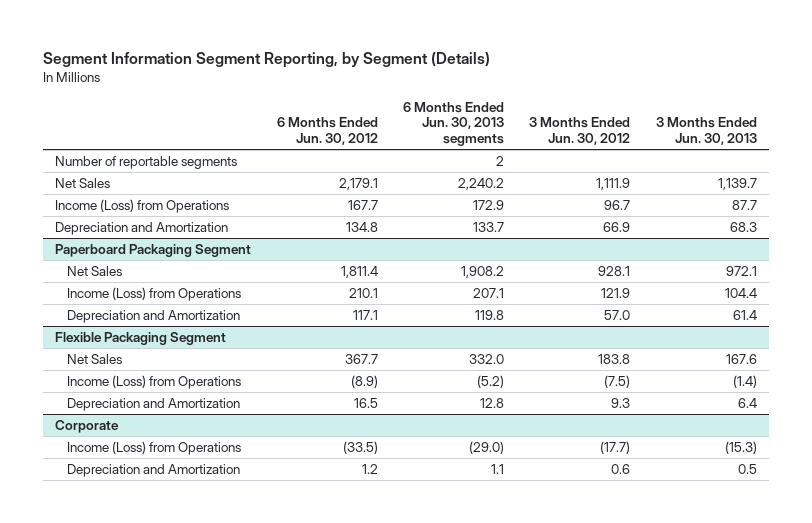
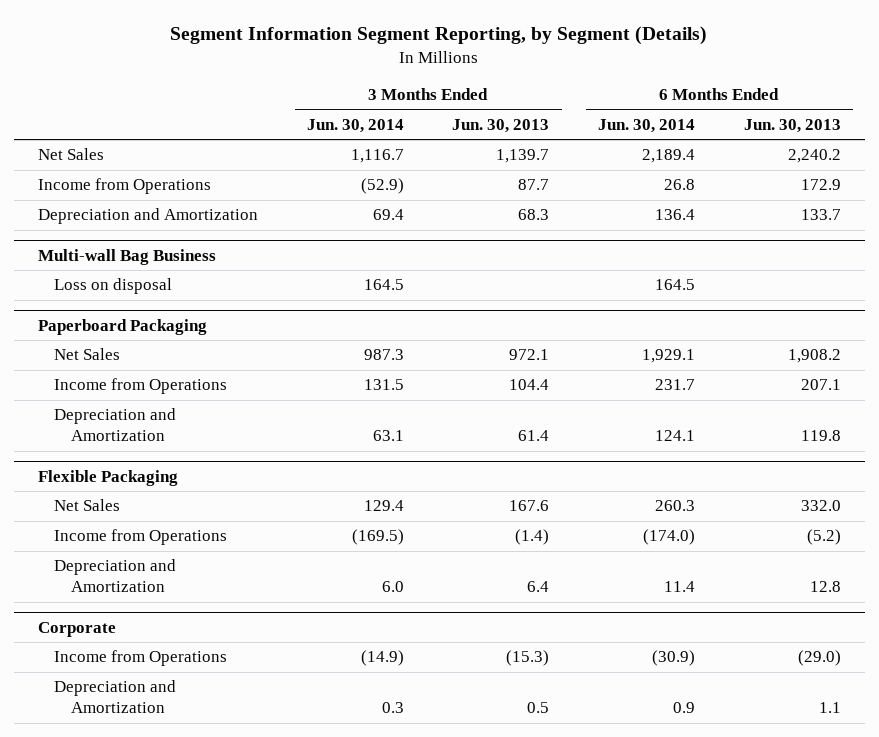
- | 6 Months Ended Jun. 30, 2012 | 6 Months Ended Jun. 30, 2013 segments | 3 Months Ended Jun. 30, 2012 | 3 Months Ended Jun. 30, 2013
+ | 3 Months Ended Jun. 30, 2014 | 3 Months Ended Jun. 30, 2013 | 6 Months Ended Jun. 30, 2014 | 6 Months Ended Jun. 30, 2013
- Number of reportable segments | | 2 | |
- Income (Loss) from Operations | 167.7 | 172.9 | 96.7 | 87.7
+ Income from Operations | (52.9) | 87.7 | 26.8 | 172.9
- Paperboard Packaging Segment
+ Multi-wall Bag Business
+ Loss on disposal | 164.5 | | 164.5 |
+ Paperboard Packaging
- Income (Loss) from Operations | 210.1 | 207.1 | 121.9 | 104.4
+ Income from Operations | 131.5 | 104.4 | 231.7 | 207.1
- Flexible Packaging Segment
+ Flexible Packaging
- Income (Loss) from Operations | (8.9) | (5.2) | (7.5) | (1.4)
+ Income from Operations | (169.5) | (1.4) | (174.0) | (5.2)
@ Corporate
- Income (Loss) from Operations | (33.5) | (29.0) | (17.7) | (15.3)
+ Income from Operations | (14.9) | (15.3) | (30.9) | (29.0)

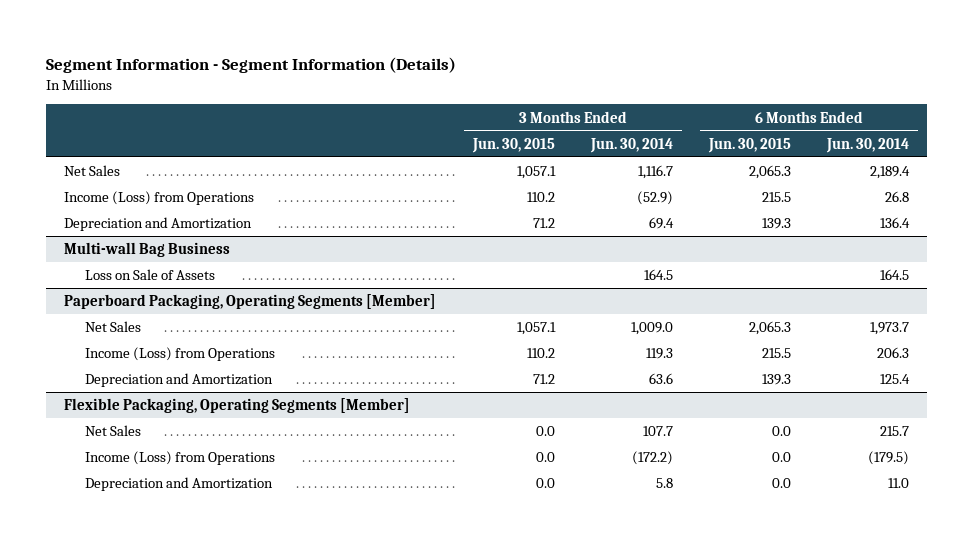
- Segment Information Segment Reporting, by Segment (Details)
+ Segment Information - Segment Information (Details)
- | 3 Months Ended Jun. 30, 2014 | 3 Months Ended Jun. 30, 2013 | 6 Months Ended Jun. 30, 2014 | 6 Months Ended Jun. 30, 2013
+ | 3 Months Ended Jun. 30, 2015 | 3 Months Ended Jun. 30, 2014 | 6 Months Ended Jun. 30, 2015 | 6 Months Ended Jun. 30, 2014
- Income from Operations | (52.9) | 87.7 | 26.8 | 172.9
+ Income (Loss) from Operations | 110.2 | (52.9) | 215.5 | 26.8
@ Multi-wall Bag Business
- Loss on disposal | 164.5 | | 164.5 |
- Paperboard Packaging
- Net Sales | 987.3 | 972.1 | 1,929.1 | 1,908.2
- Income from Operations | 131.5 | 104.4 | 231.7 | 207.1
- Depreciation and Amortization | 63.1 | 61.4 | 124.1 | 119.8
- Flexible Packaging
- Net Sales | 129.4 | 167.6 | 260.3 | 332.0
- Income from Operations | (169.5) | (1.4) | (174.0) | (5.2)
- Depreciation and Amortization | 6.0 | 6.4 | 11.4 | 12.8
- Corporate
- Income from Operations | (14.9) | (15.3) | (30.9) | (29.0)
- Depreciation and Amortization | 0.3 | 0.5 | 0.9 | 1.1
@ Multi-wall Bag Business
+ Loss on Sale of Assets | | 164.5 | | 164.5
+ Paperboard Packaging, Operating Segments [Member]
+ Net Sales | 1,057.1 | 1,009.0 | 2,065.3 | 1,973.7
+ Income (Loss) from Operations | 110.2 | 119.3 | 215.5 | 206.3
+ Depreciation and Amortization | 71.2 | 63.6 | 139.3 | 125.4
+ Flexible Packaging, Operating Segments [Member]
+ Net Sales | 0.0 | 107.7 | 0.0 | 215.7
+ Income (Loss) from Operations | 0.0 | (172.2) | 0.0 | (179.5)
+ Depreciation and Amortization | 0.0 | 5.8 | 0.0 | 11.0

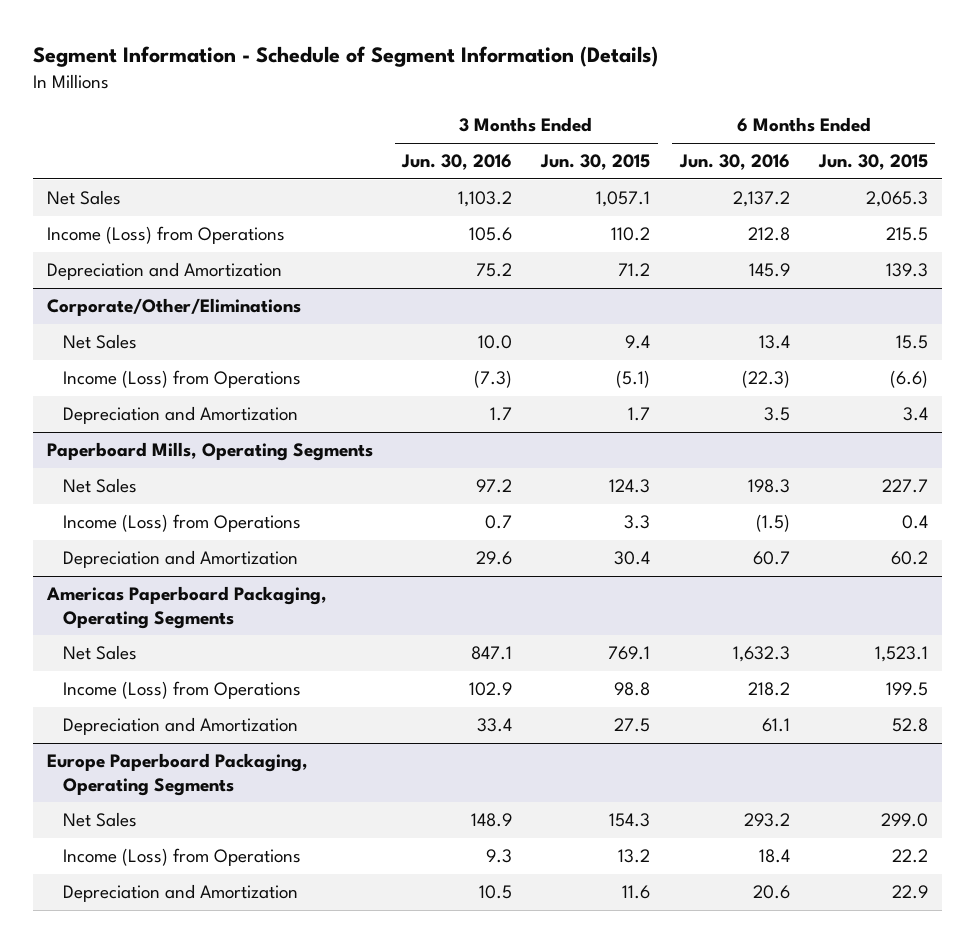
- Segment Information - Segment Information (Details)
+ Segment Information - Schedule of Segment Information (Details)
- | 3 Months Ended Jun. 30, 2015 | 3 Months Ended Jun. 30, 2014 | 6 Months Ended Jun. 30, 2015 | 6 Months Ended Jun. 30, 2014
+ | 3 Months Ended Jun. 30, 2016 | 3 Months Ended Jun. 30, 2015 | 6 Months Ended Jun. 30, 2016 | 6 Months Ended Jun. 30, 2015
- Multi-wall Bag Business
- Loss on Sale of Assets | | 164.5 | | 164.5
- Paperboard Packaging, Operating Segments [Member]
- Net Sales | 1,057.1 | 1,009.0 | 2,065.3 | 1,973.7
- Income (Loss) from Operations | 110.2 | 119.3 | 215.5 | 206.3
- Depreciation and Amortization | 71.2 | 63.6 | 139.3 | 125.4
- Flexible Packaging, Operating Segments [Member]
- Net Sales | 0.0 | 107.7 | 0.0 | 215.7
- Income (Loss) from Operations | 0.0 | (172.2) | 0.0 | (179.5)
- Depreciation and Amortization | 0.0 | 5.8 | 0.0 | 11.0
+ Corporate/Other/Eliminations
+ Net Sales | 10.0 | 9.4 | 13.4 | 15.5
+ Income (Loss) from Operations | (7.3) | (5.1) | (22.3) | (6.6)
+ Depreciation and Amortization | 1.7 | 1.7 | 3.5 | 3.4
+ Paperboard Mills, Operating Segments
+ Net Sales | 97.2 | 124.3 | 198.3 | 227.7
+ Income (Loss) from Operations | 0.7 | 3.3 | (1.5) | 0.4
+ Depreciation and Amortization | 29.6 | 30.4 | 60.7 | 60.2
+ Americas Paperboard Packaging, Operating Segments
+ Net Sales | 847.1 | 769.1 | 1,632.3 | 1,523.1
+ Income (Loss) from Operations | 102.9 | 98.8 | 218.2 | 199.5
+ Depreciation and Amortization | 33.4 | 27.5 | 61.1 | 52.8
+ Europe Paperboard Packaging, Operating Segments
+ Net Sales | 148.9 | 154.3 | 293.2 | 299.0
+ Income (Loss) from Operations | 9.3 | 13.2 | 18.4 | 22.2
+ Depreciation and Amortization | 10.5 | 11.6 | 20.6 | 22.9

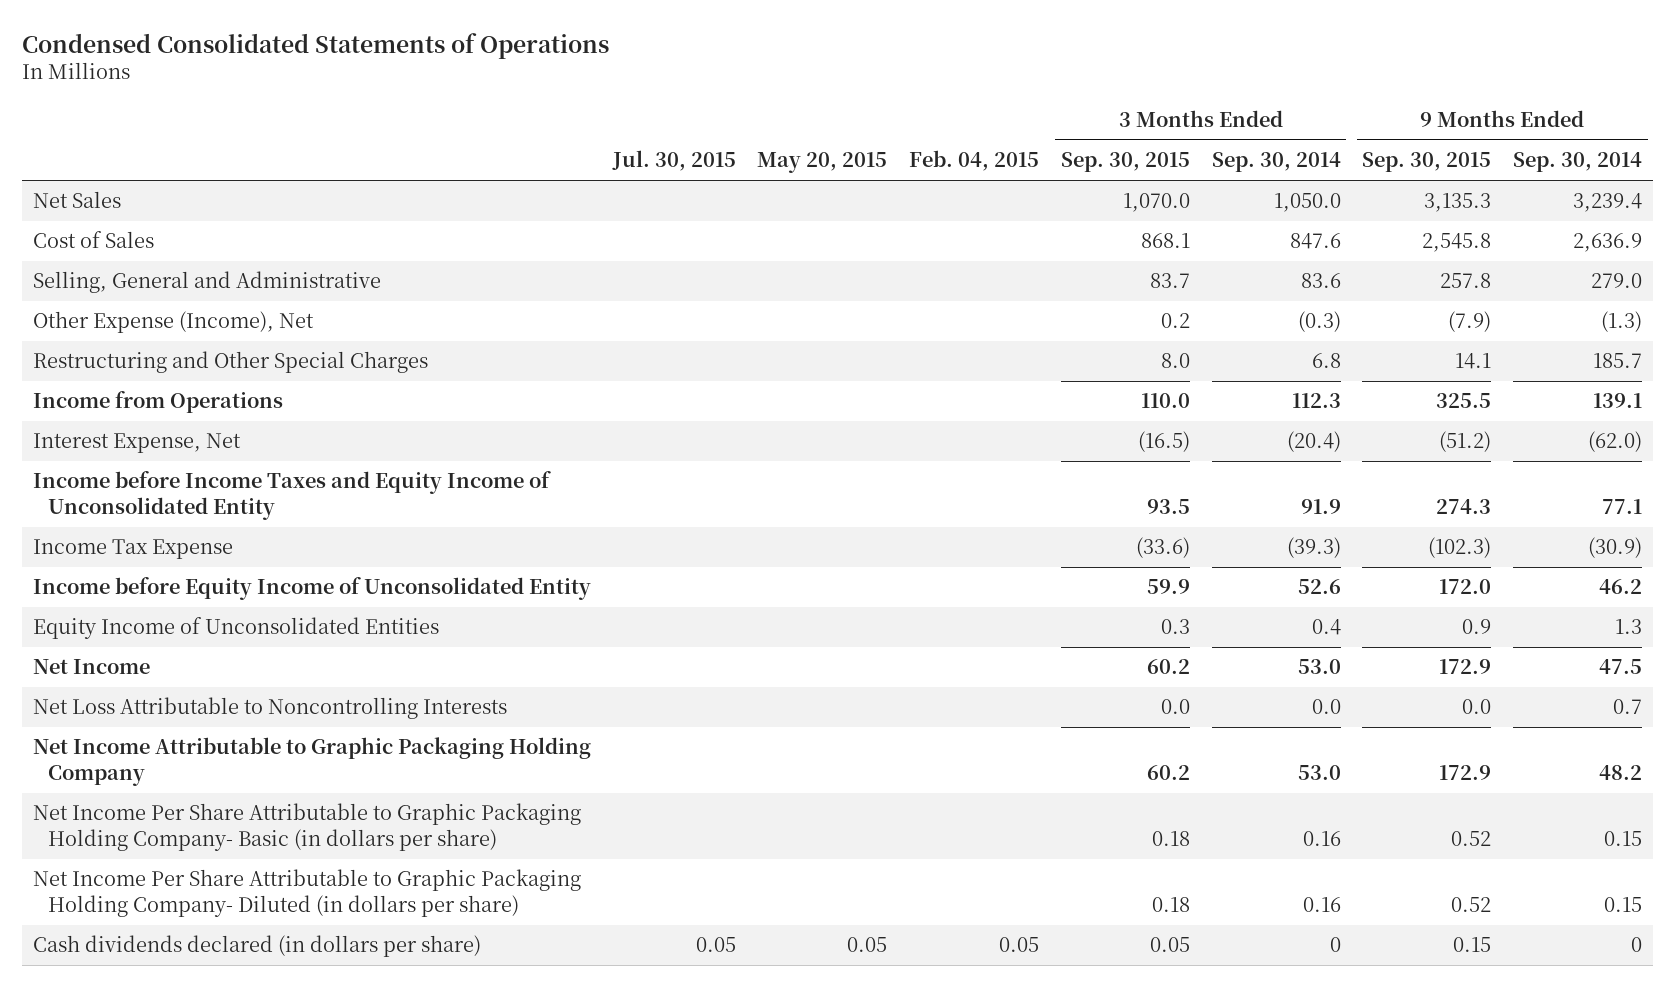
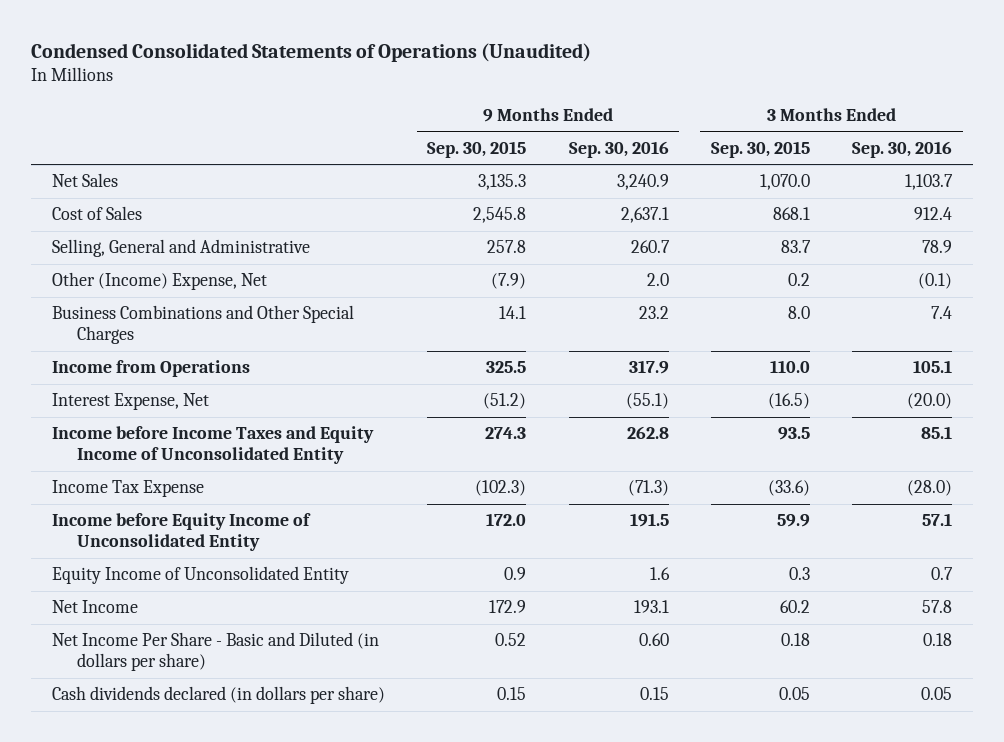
- Condensed Consolidated Statements of Operations
+ Condensed Consolidated Statements of Operations (Unaudited)
- | Jul. 30, 2015 | May 20, 2015 | Feb. 04, 2015 | 3 Months Ended Sep. 30, 2015 | 3 Months Ended Sep. 30, 2014 | 9 Months Ended Sep. 30, 2015 | 9 Months Ended Sep. 30, 2014
+ | 9 Months Ended Sep. 30, 2015 | 9 Months Ended Sep. 30, 2016 | 3 Months Ended Sep. 30, 2015 | 3 Months Ended Sep. 30, 2016
- Other Expense (Income), Net | | | | 0.2 | (0.3) | (7.9) | (1.3)
- Restructuring and Other Special Charges | | | | 8.0 | 6.8 | 14.1 | 185.7
+ Other (Income) Expense, Net | (7.9) | 2.0 | 0.2 | (0.1)
+ Business Combinations and Other Special Charges | 14.1 | 23.2 | 8.0 | 7.4
- Equity Income of Unconsolidated Entities | | | | 0.3 | 0.4 | 0.9 | 1.3
+ Equity Income of Unconsolidated Entity | 0.9 | 1.6 | 0.3 | 0.7
- Net Loss Attributable to Noncontrolling Interests | | | | 0.0 | 0.0 | 0.0 | 0.7
- Net Income Attributable to Graphic Packaging Holding Company | | | | 60.2 | 53.0 | 172.9 | 48.2
- Net Income Per Share Attributable to Graphic Packaging Holding Company- Basic (in dollars per share) | | | | 0.18 | 0.16 | 0.52 | 0.15
- Net Income Per Share Attributable to Graphic Packaging Holding Company- Diluted (in dollars per share) | | | | 0.18 | 0.16 | 0.52 | 0.15
+ Net Income Per Share - Basic and Diluted (in dollars per share) | 0.52 | 0.60 | 0.18 | 0.18

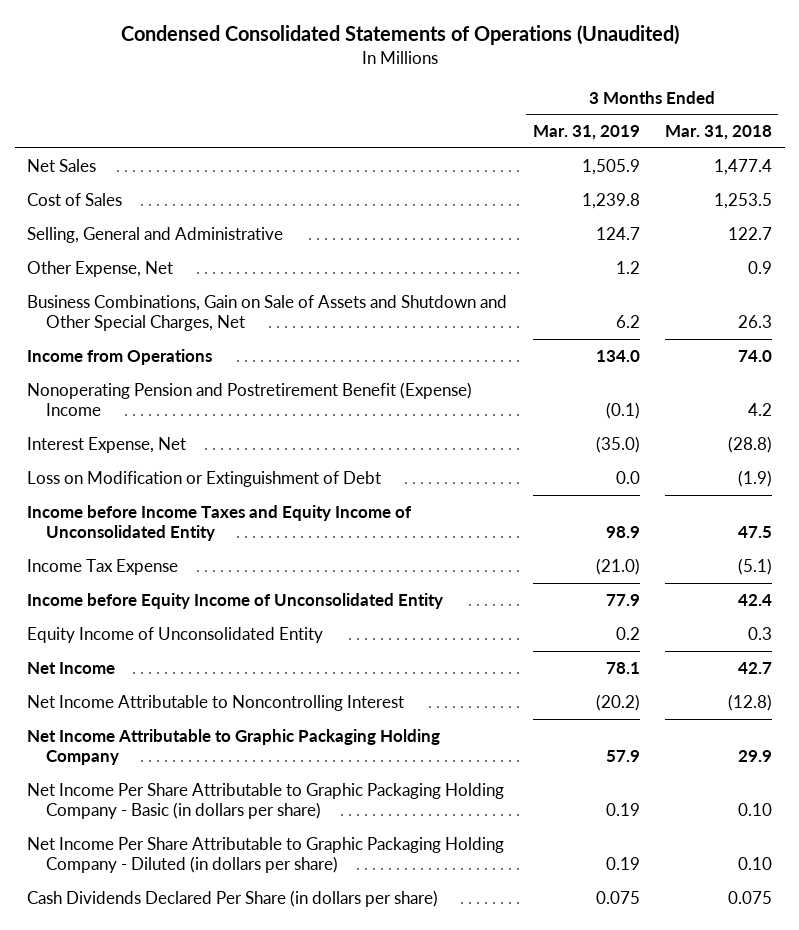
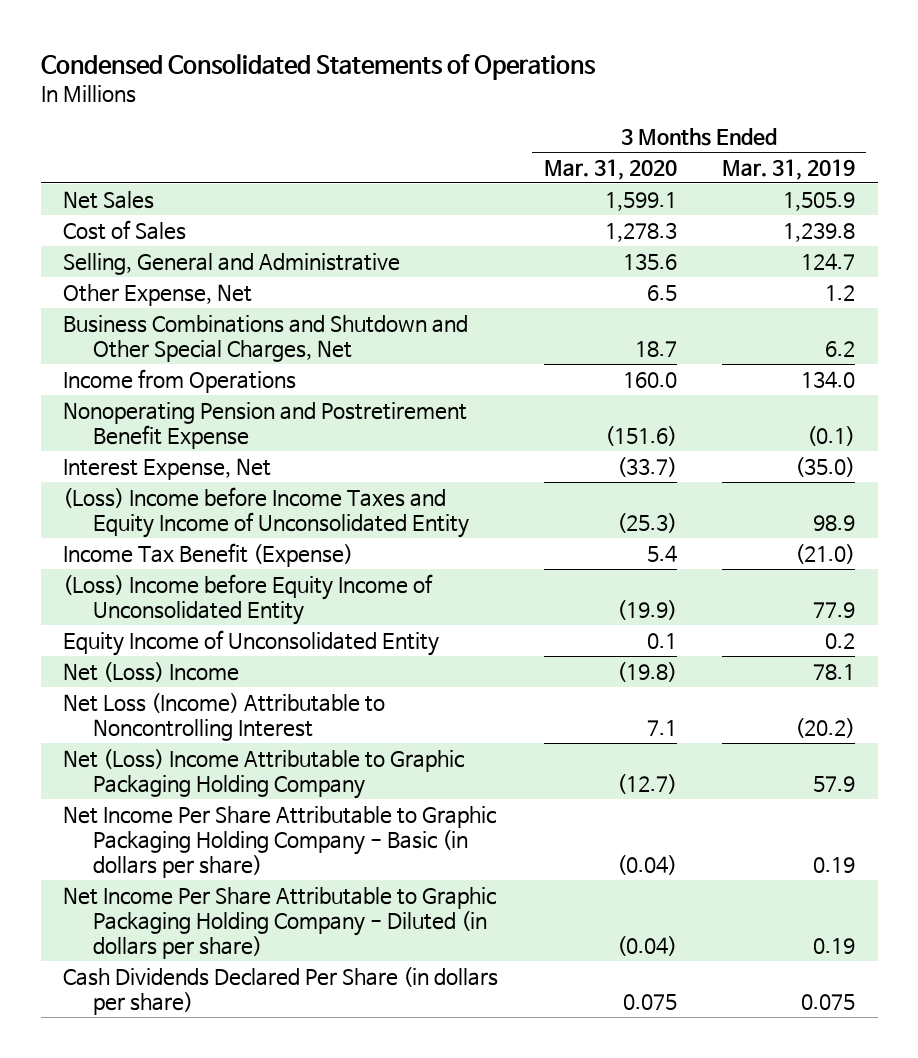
- Condensed Consolidated Statements of Operations (Unaudited)
+ Condensed Consolidated Statements of Operations
- | 3 Months Ended Mar. 31, 2019 | 3 Months Ended Mar. 31, 2018
+ | 3 Months Ended Mar. 31, 2020 | 3 Months Ended Mar. 31, 2019
- Business Combinations, Gain on Sale of Assets and Shutdown and Other Special Charges, Net | 6.2 | 26.3
+ Business Combinations and Shutdown and Other Special Charges, Net | 18.7 | 6.2
- Nonoperating Pension and Postretirement Benefit (Expense) Income | (0.1) | 4.2
+ Nonoperating Pension and Postretirement Benefit Expense | (151.6) | (0.1)
- Loss on Modification or Extinguishment of Debt | 0.0 | (1.9)
- Income before Income Taxes and Equity Income of Unconsolidated Entity | 98.9 | 47.5
- Income Tax Expense | (21.0) | (5.1)
- Income before Equity Income of Unconsolidated Entity | 77.9 | 42.4
+ (Loss) Income before Income Taxes and Equity Income of Unconsolidated Entity | (25.3) | 98.9
+ Income Tax Benefit (Expense) | 5.4 | (21.0)
+ (Loss) Income before Equity Income of Unconsolidated Entity | (19.9) | 77.9
- Net Income | 78.1 | 42.7
- Net Income Attributable to Noncontrolling Interest | (20.2) | (12.8)
- Net Income Attributable to Graphic Packaging Holding Company | 57.9 | 29.9
+ Net (Loss) Income | (19.8) | 78.1
+ Net Loss (Income) Attributable to Noncontrolling Interest | 7.1 | (20.2)
+ Net (Loss) Income Attributable to Graphic Packaging Holding Company | (12.7) | 57.9

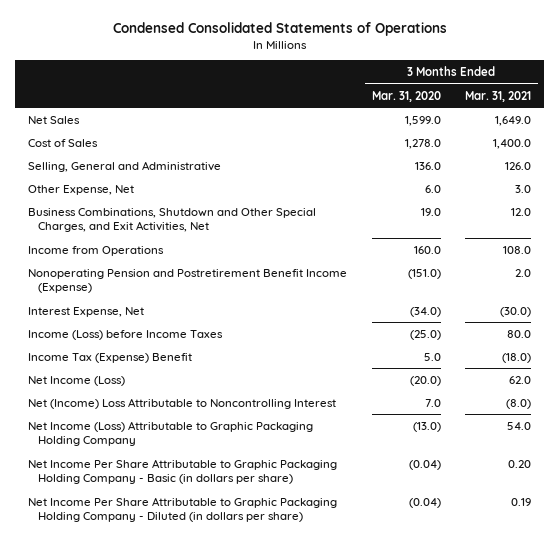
- | 3 Months Ended Mar. 31, 2020 | 3 Months Ended Mar. 31, 2019
+ | 3 Months Ended Mar. 31, 2020 | 3 Months Ended Mar. 31, 2021
- Net Sales | 1,599.1 | 1,505.9
- Cost of Sales | 1,278.3 | 1,239.8
- Selling, General and Administrative | 135.6 | 124.7
- Other Expense, Net | 6.5 | 1.2
- Business Combinations and Shutdown and Other Special Charges, Net | 18.7 | 6.2
+ Net Sales | 1,599.0 | 1,649.0
+ Cost of Sales | 1,278.0 | 1,400.0
+ Selling, General and Administrative | 136.0 | 126.0
+ Other Expense, Net | 6.0 | 3.0
+ Business Combinations, Shutdown and Other Special Charges, and Exit Activities, Net | 19.0 | 12.0
- Nonoperating Pension and Postretirement Benefit Expense | (151.6) | (0.1)
- Interest Expense, Net | (33.7) | (35.0)
- (Loss) Income before Income Taxes and Equity Income of Unconsolidated Entity | (25.3) | 98.9
- Income Tax Benefit (Expense) | 5.4 | (21.0)
- (Loss) Income before Equity Income of Unconsolidated Entity | (19.9) | 77.9
- Equity Income of Unconsolidated Entity | 0.1 | 0.2
- Net (Loss) Income | (19.8) | 78.1
- Net Loss (Income) Attributable to Noncontrolling Interest | 7.1 | (20.2)
- Net (Loss) Income Attributable to Graphic Packaging Holding Company | (12.7) | 57.9
+ Nonoperating Pension and Postretirement Benefit Income (Expense) | (151.0) | 2.0
+ Interest Expense, Net | (34.0) | (30.0)
+ Income (Loss) before Income Taxes | (25.0) | 80.0
+ Income Tax (Expense) Benefit | 5.0 | (18.0)
+ Net Income (Loss) | (20.0) | 62.0
+ Net (Income) Loss Attributable to Noncontrolling Interest | 7.0 | (8.0)
+ Net Income (Loss) Attributable to Graphic Packaging Holding Company | (13.0) | 54.0
- Cash Dividends Declared Per Share (in dollars per share) | 0.075 | 0.075

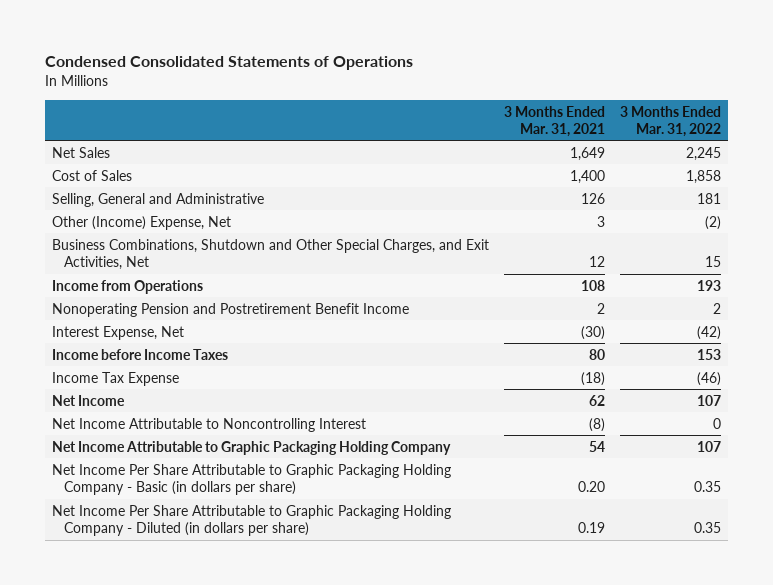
- | 3 Months Ended Mar. 31, 2020 | 3 Months Ended Mar. 31, 2021
+ | 3 Months Ended Mar. 31, 2021 | 3 Months Ended Mar. 31, 2022
- Net Sales | 1,599.0 | 1,649.0
- Cost of Sales | 1,278.0 | 1,400.0
- Selling, General and Administrative | 136.0 | 126.0
- Other Expense, Net | 6.0 | 3.0
- Business Combinations, Shutdown and Other Special Charges, and Exit Activities, Net | 19.0 | 12.0
- Income from Operations | 160.0 | 108.0
- Nonoperating Pension and Postretirement Benefit Income (Expense) | (151.0) | 2.0
- Interest Expense, Net | (34.0) | (30.0)
- Income (Loss) before Income Taxes | (25.0) | 80.0
- Income Tax (Expense) Benefit | 5.0 | (18.0)
- Net Income (Loss) | (20.0) | 62.0
- Net (Income) Loss Attributable to Noncontrolling Interest | 7.0 | (8.0)
- Net Income (Loss) Attributable to Graphic Packaging Holding Company | (13.0) | 54.0
+ Net Sales | 1,649 | 2,245
+ Cost of Sales | 1,400 | 1,858
+ Selling, General and Administrative | 126 | 181
+ Other (Income) Expense, Net | 3 | (2)
+ Business Combinations, Shutdown and Other Special Charges, and Exit Activities, Net | 12 | 15
+ Income from Operations | 108 | 193
+ Nonoperating Pension and Postretirement Benefit Income | 2 | 2
+ Interest Expense, Net | (30) | (42)
+ Income before Income Taxes | 80 | 153
+ Income Tax Expense | (18) | (46)
+ Net Income | 62 | 107
+ Net Income Attributable to Noncontrolling Interest | (8) | 0
+ Net Income Attributable to Graphic Packaging Holding Company | 54 | 107

